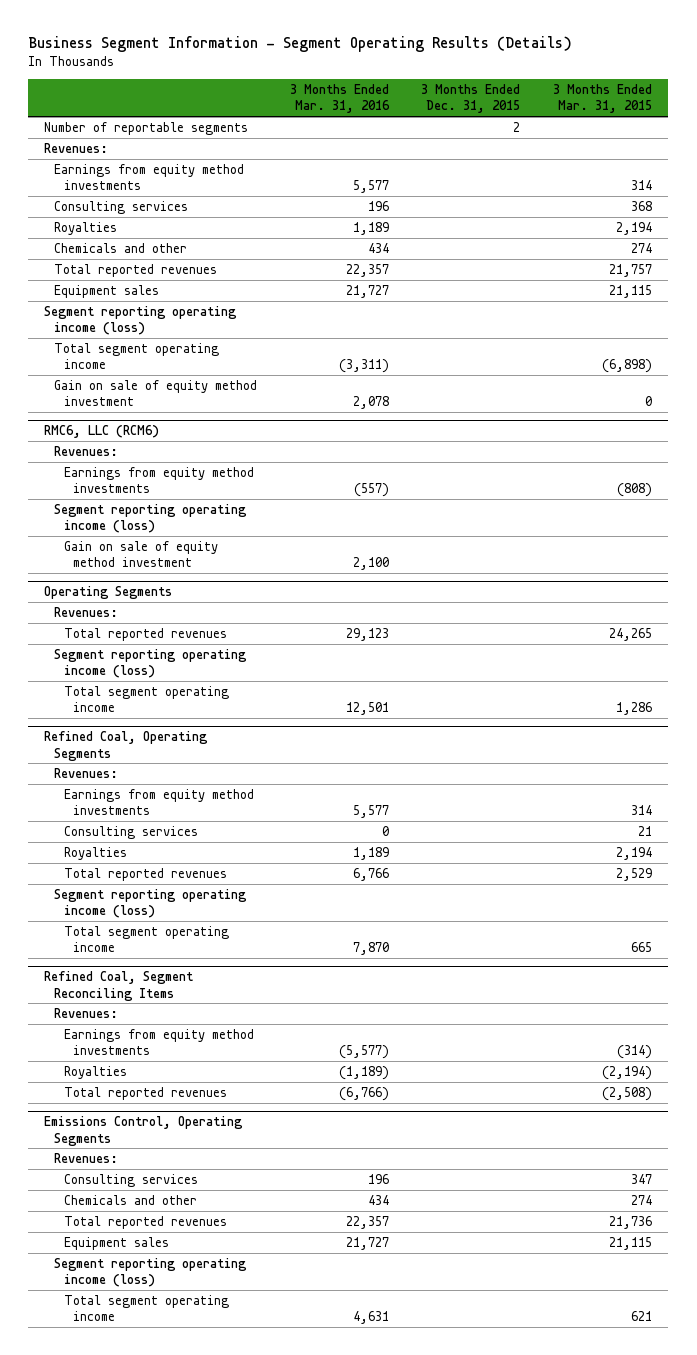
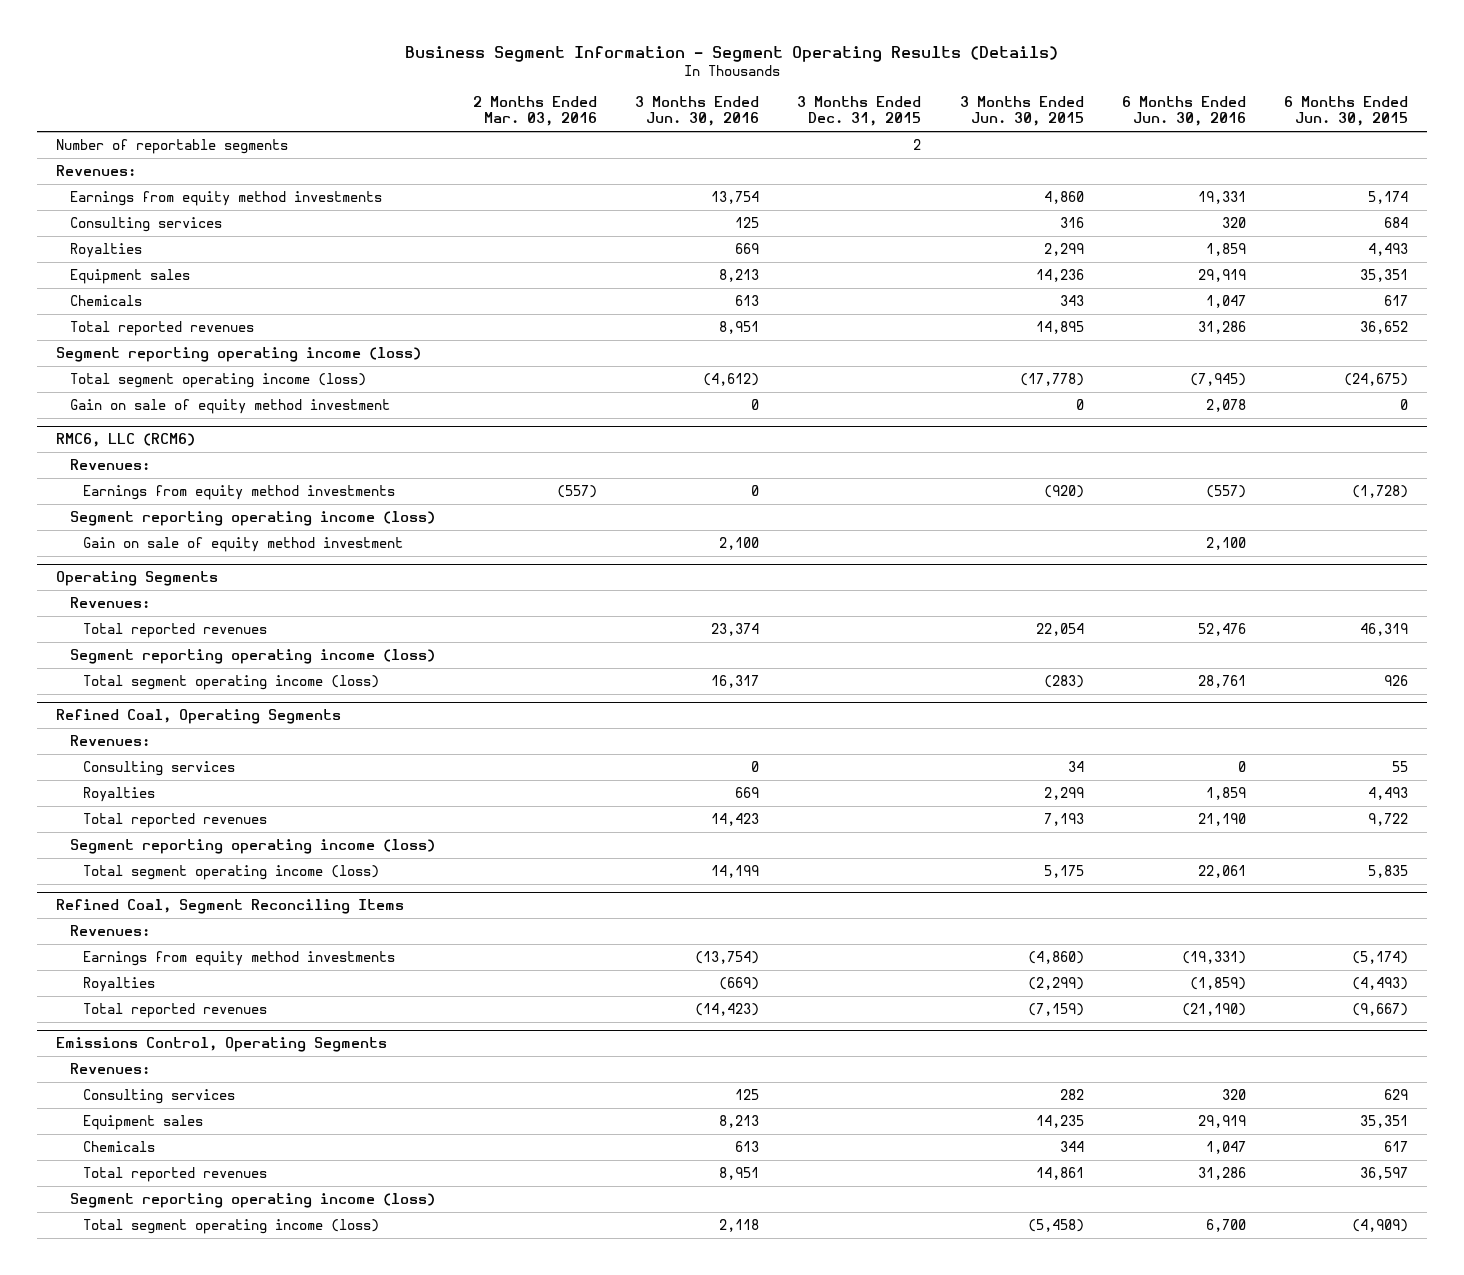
- | 3 Months Ended Mar. 31, 2016 | 3 Months Ended Dec. 31, 2015 | 3 Months Ended Mar. 31, 2015
+ | 2 Months Ended Mar. 03, 2016 | 3 Months Ended Jun. 30, 2016 | 3 Months Ended Dec. 31, 2015 | 3 Months Ended Jun. 30, 2015 | 6 Months Ended Jun. 30, 2016 | 6 Months Ended Jun. 30, 2015
- Chemicals and other | 434 | | 274
+ Chemicals | | 613 | | 343 | 1,047 | 617
moved down: Total reported revenues | | 8,951 | | 14,895 | 31,286 | 36,652
- Total segment operating income | (3,311) | | (6,898)
+ Total segment operating income (loss) | | (4,612) | | (17,778) | (7,945) | (24,675)
@ Operating Segments
- Total segment operating income | 12,501 | | 1,286
+ Total segment operating income (loss) | | 16,317 | | (283) | 28,761 | 926
@ Refined Coal, Operating Segments
- Earnings from equity method investments | 5,577 | | 314
- Total segment operating income | 7,870 | | 665
+ Total segment operating income (loss) | | 14,199 | | 5,175 | 22,061 | 5,835
@ Emissions Control, Operating Segments
- Chemicals and other | 434 | | 274
+ Chemicals | | 613 | | 344 | 1,047 | 617
moved down: Total reported revenues | | 8,951 | | 14,861 | 31,286 | 36,597
- Total segment operating income | 4,631 | | 621
+ Total segment operating income (loss) | | 2,118 | | (5,458) | 6,700 | (4,909)

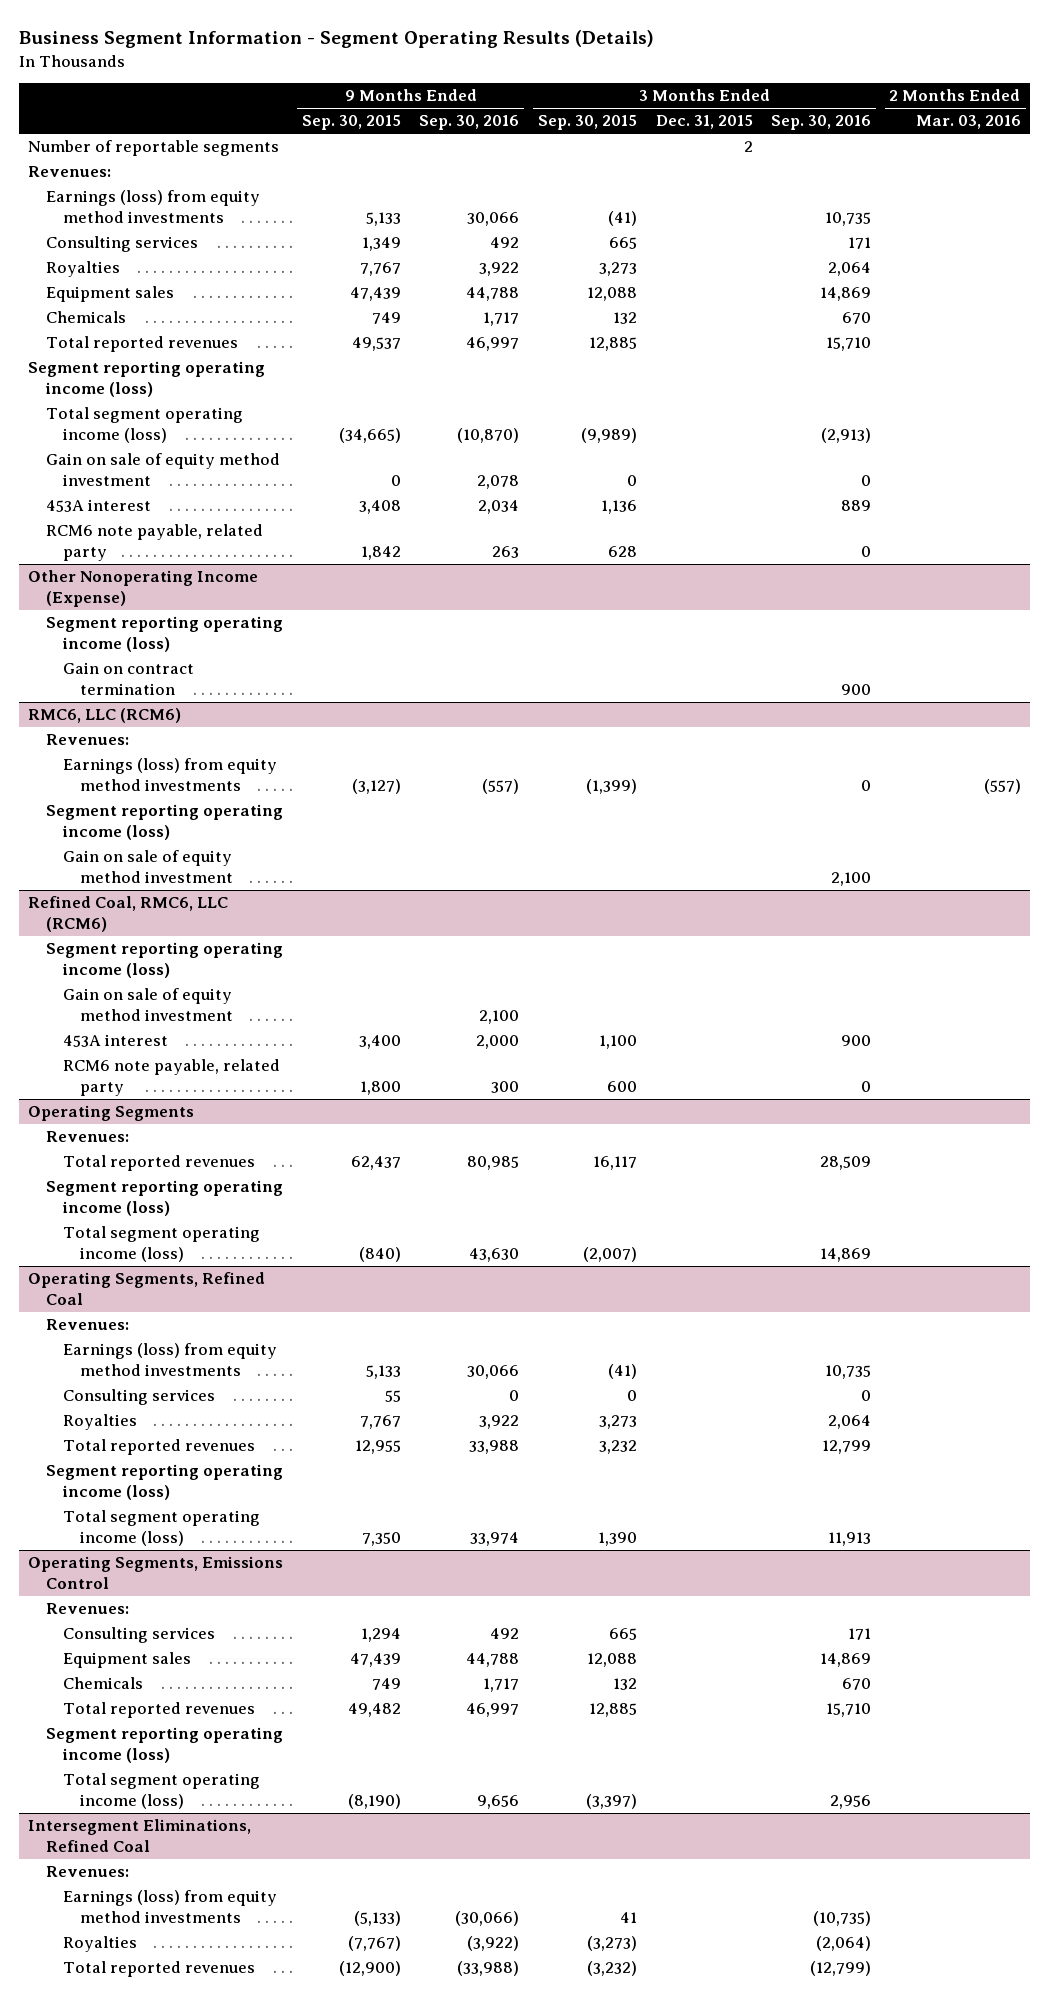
- | 2 Months Ended Mar. 03, 2016 | 3 Months Ended Jun. 30, 2016 | 3 Months Ended Dec. 31, 2015 | 3 Months Ended Jun. 30, 2015 | 6 Months Ended Jun. 30, 2016 | 6 Months Ended Jun. 30, 2015
+ | 9 Months Ended Sep. 30, 2015 | 9 Months Ended Sep. 30, 2016 | 3 Months Ended Sep. 30, 2015 | 3 Months Ended Dec. 31, 2015 | 3 Months Ended Sep. 30, 2016 | 2 Months Ended Mar. 03, 2016
- Earnings from equity method investments | | 13,754 | | 4,860 | 19,331 | 5,174
+ Earnings (loss) from equity method investments | 5,133 | 30,066 | (41) | | 10,735 |
+ 453A interest | 3,408 | 2,034 | 1,136 | | 889 |
+ RCM6 note payable, related party | 1,842 | 263 | 628 | | 0 |
+ Other Nonoperating Income (Expense)
+ Segment reporting operating income (loss)
+ Gain on contract termination | | | | | 900 |
@ RMC6, LLC (RCM6)
- Earnings from equity method investments | (557) | 0 | | (920) | (557) | (1,728)
+ Earnings (loss) from equity method investments | (3,127) | (557) | (1,399) | | 0 | (557)
+ Refined Coal, RMC6, LLC (RCM6)
+ Segment reporting operating income (loss)
+ Gain on sale of equity method investment | | 2,100 | | | |
+ 453A interest | 3,400 | 2,000 | 1,100 | | 900 |
+ RCM6 note payable, related party | 1,800 | 300 | 600 | | 0 |
- Refined Coal, Operating Segments
+ Operating Segments, Refined Coal
+ Earnings (loss) from equity method investments | 5,133 | 30,066 | (41) | | 10,735 |
- Refined Coal, Segment Reconciling Items
- Revenues:
- Earnings from equity method investments | | (13,754) | | (4,860) | (19,331) | (5,174)
- Royalties | | (669) | | (2,299) | (1,859) | (4,493)
- Total reported revenues | | (14,423) | | (7,159) | (21,190) | (9,667)
- Emissions Control, Operating Segments
+ Operating Segments, Emissions Control
+ Intersegment Eliminations, Refined Coal
+ Revenues:
+ Earnings (loss) from equity method investments | (5,133) | (30,066) | 41 | | (10,735) |
+ Royalties | (7,767) | (3,922) | (3,273) | | (2,064) |
+ Total reported revenues | (12,900) | (33,988) | (3,232) | | (12,799) |

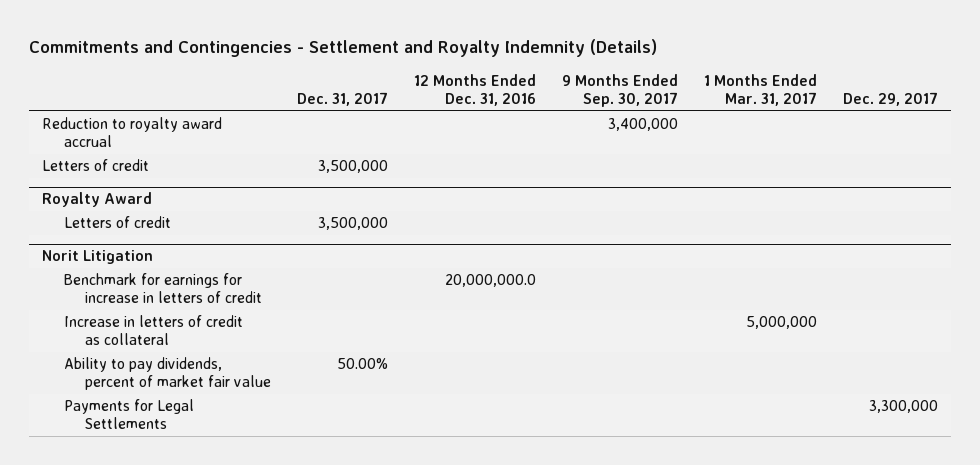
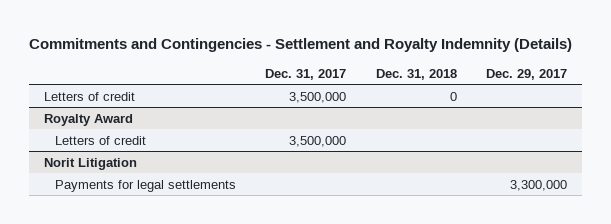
- | Dec. 31, 2017 | 12 Months Ended Dec. 31, 2016 | 9 Months Ended Sep. 30, 2017 | 1 Months Ended Mar. 31, 2017 | Dec. 29, 2017
+ | Dec. 31, 2017 | Dec. 31, 2018 | Dec. 29, 2017
- Reduction to royalty award accrual | | | 3,400,000 | |
@ Norit Litigation
- Benchmark for earnings for increase in letters of credit | | 20,000,000.0 | | |
- Increase in letters of credit as collateral | | | | 5,000,000 |
- Ability to pay dividends, percent of market fair value | 50.00% | | | |
- Payments for Legal Settlements | | | | | 3,300,000
+ Payments for legal settlements | | | 3,300,000

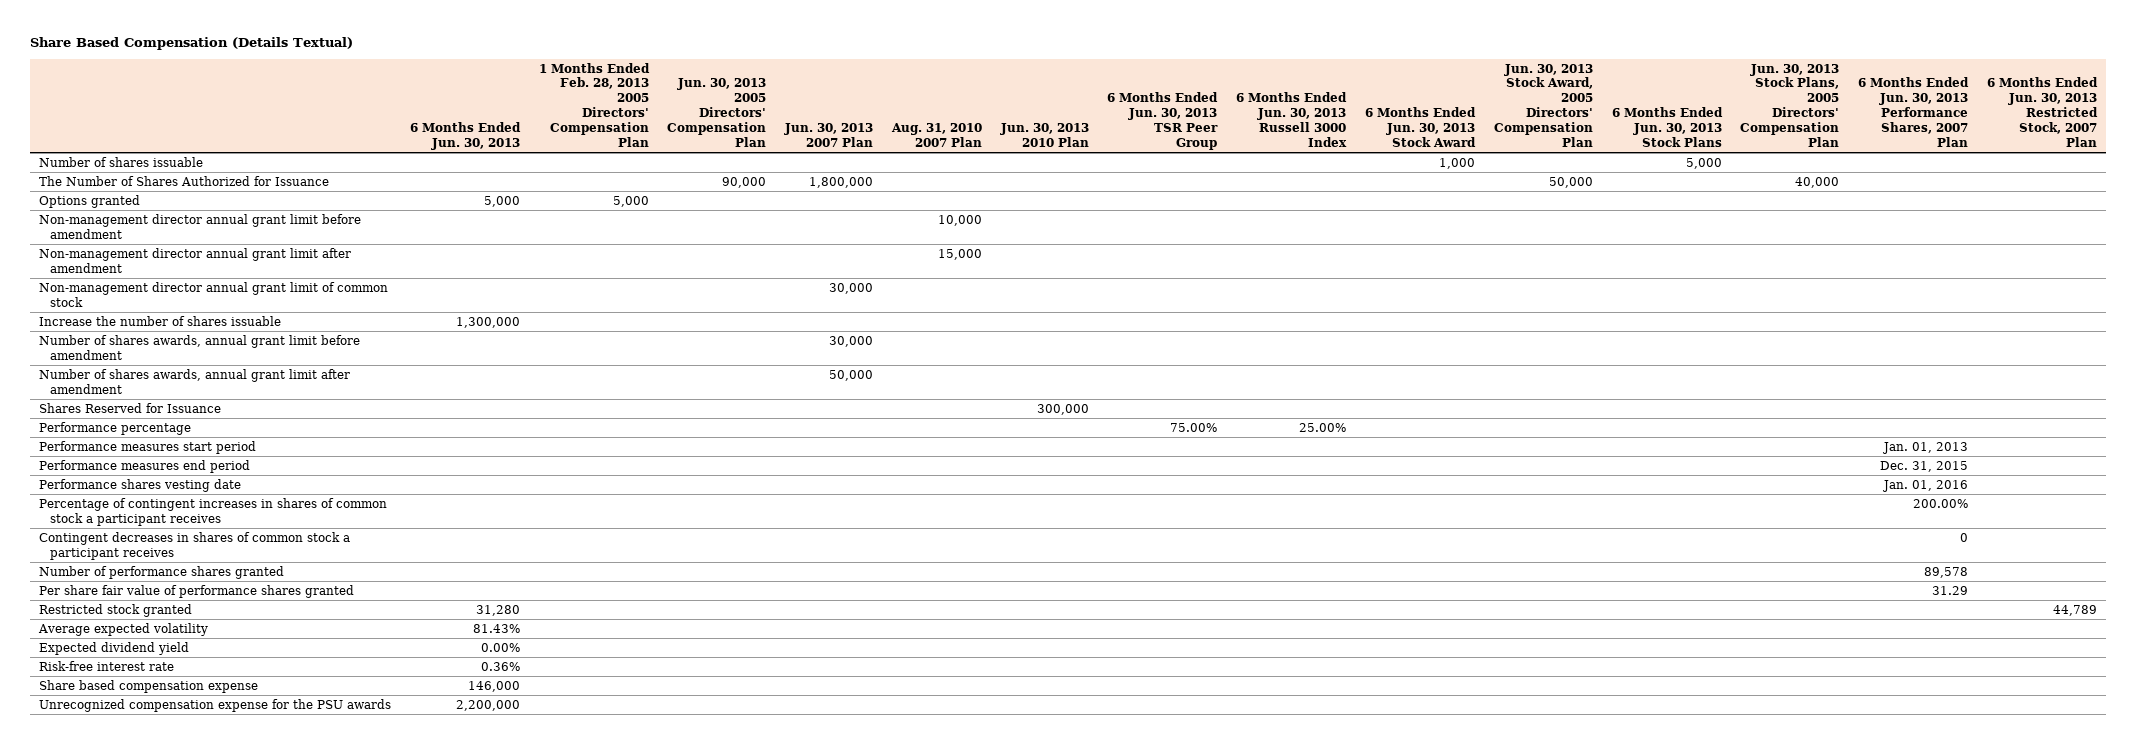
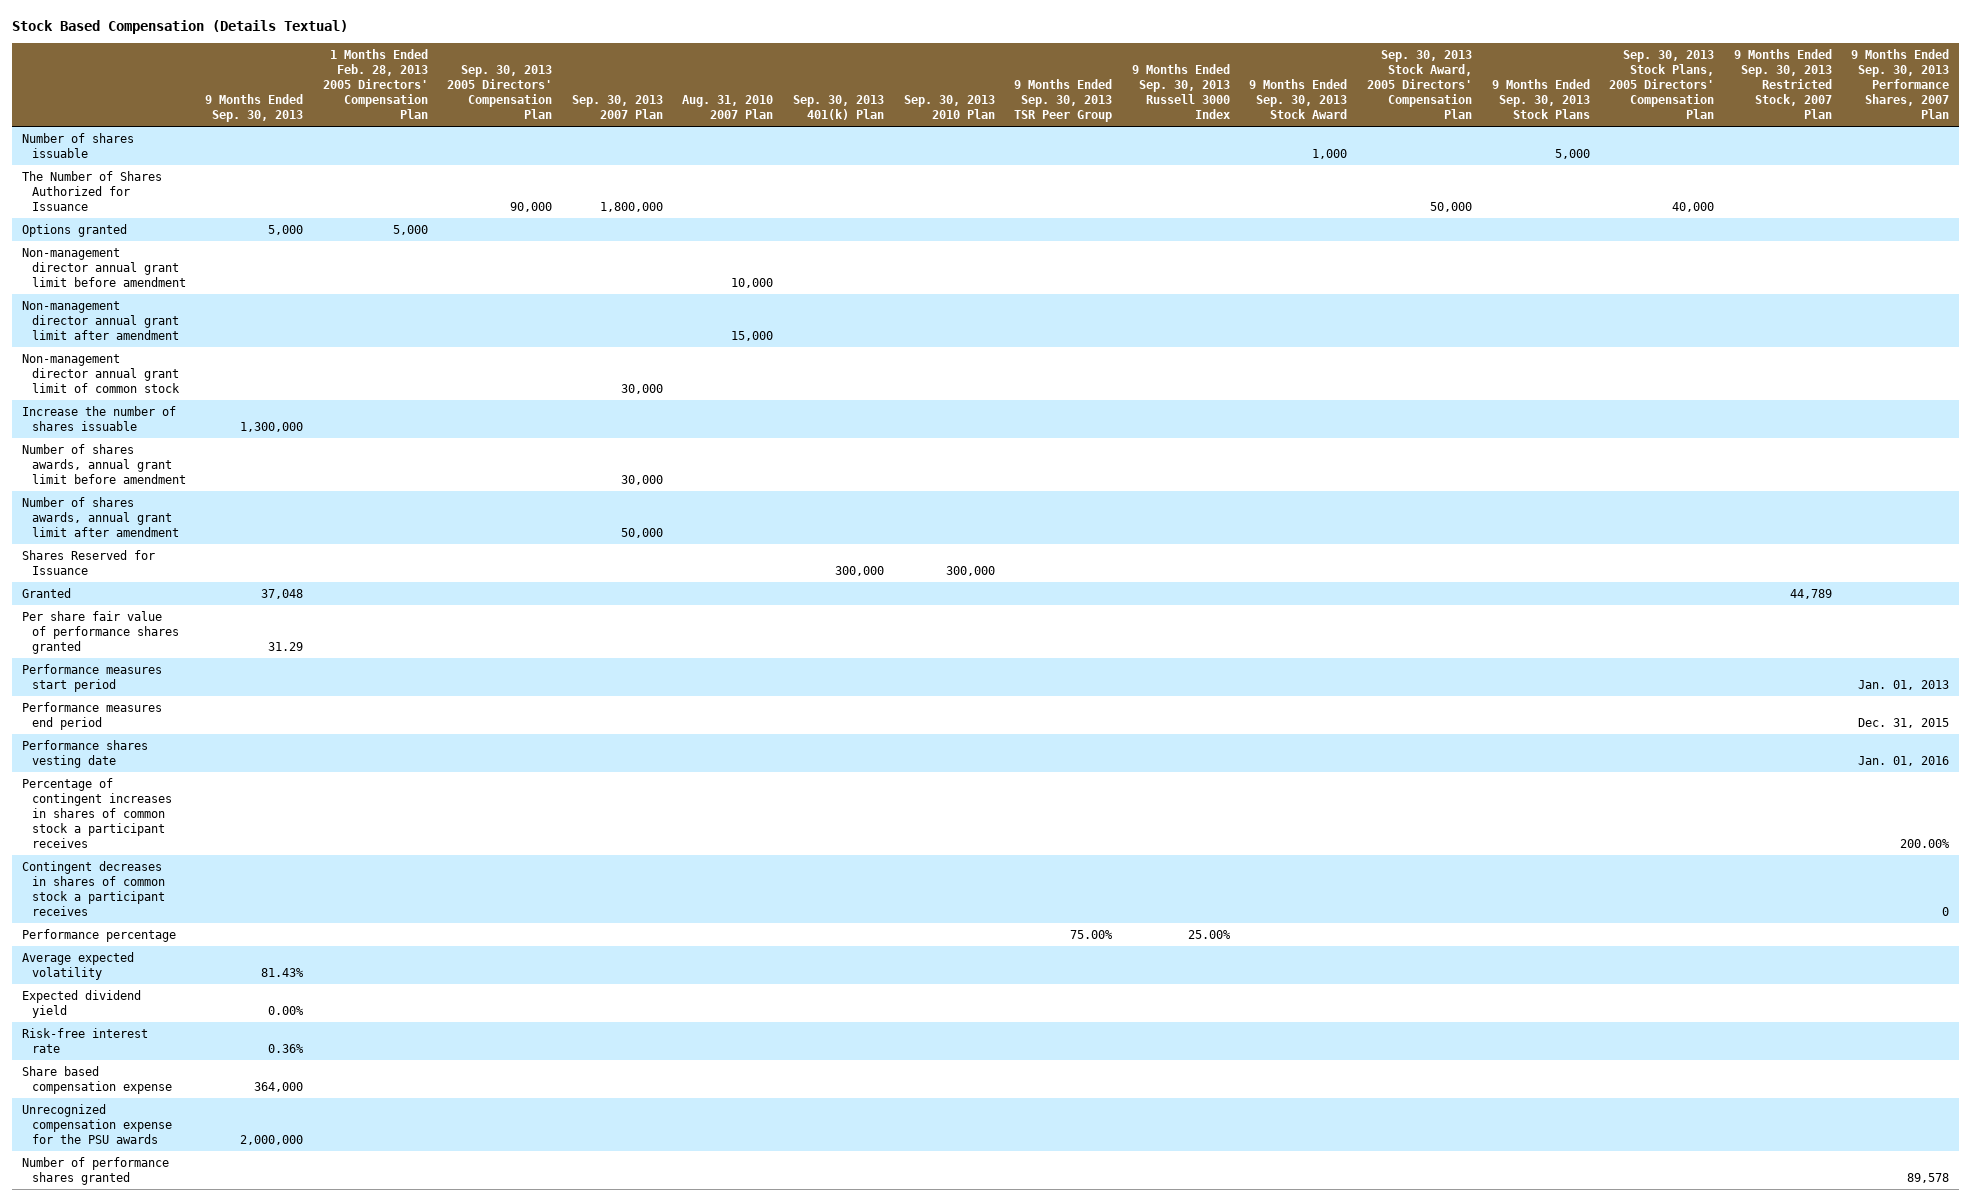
- Share Based Compensation (Details Textual)
+ Stock Based Compensation (Details Textual)
- | 6 Months Ended Jun. 30, 2013 | 1 Months Ended Feb. 28, 2013 2005 Directors' Compensation Plan | Jun. 30, 2013 2005 Directors' Compensation Plan | Jun. 30, 2013 2007 Plan | Aug. 31, 2010 2007 Plan | Jun. 30, 2013 2010 Plan | 6 Months Ended Jun. 30, 2013 TSR Peer Group | 6 Months Ended Jun. 30, 2013 Russell 3000 Index | 6 Months Ended Jun. 30, 2013 Stock Award | Jun. 30, 2013 Stock Award, 2005 Directors' Compensation Plan | 6 Months Ended Jun. 30, 2013 Stock Plans | Jun. 30, 2013 Stock Plans, 2005 Directors' Compensation Plan | 6 Months Ended Jun. 30, 2013 Performance Shares, 2007 Plan | 6 Months Ended Jun. 30, 2013 Restricted Stock, 2007 Plan
+ | 9 Months Ended Sep. 30, 2013 | 1 Months Ended Feb. 28, 2013 2005 Directors' Compensation Plan | Sep. 30, 2013 2005 Directors' Compensation Plan | Sep. 30, 2013 2007 Plan | Aug. 31, 2010 2007 Plan | Sep. 30, 2013 401(k) Plan | Sep. 30, 2013 2010 Plan | 9 Months Ended Sep. 30, 2013 TSR Peer Group | 9 Months Ended Sep. 30, 2013 Russell 3000 Index | 9 Months Ended Sep. 30, 2013 Stock Award | Sep. 30, 2013 Stock Award, 2005 Directors' Compensation Plan | 9 Months Ended Sep. 30, 2013 Stock Plans | Sep. 30, 2013 Stock Plans, 2005 Directors' Compensation Plan | 9 Months Ended Sep. 30, 2013 Restricted Stock, 2007 Plan | 9 Months Ended Sep. 30, 2013 Performance Shares, 2007 Plan
+ Granted | 37,048 | | | | | | | | | | | | | 44,789 |
moved up: Per share fair value of performance shares granted | 31.29 | | | | | | | | | | | | | |
- Restricted stock granted | 31,280 | | | | | | | | | | | | | 44,789
moved down: Performance percentage | | | | | | | | 75.00% | 25.00% | | | | | |
moved down: Number of performance shares granted | | | | | | | | | | | | | | | 89,578

